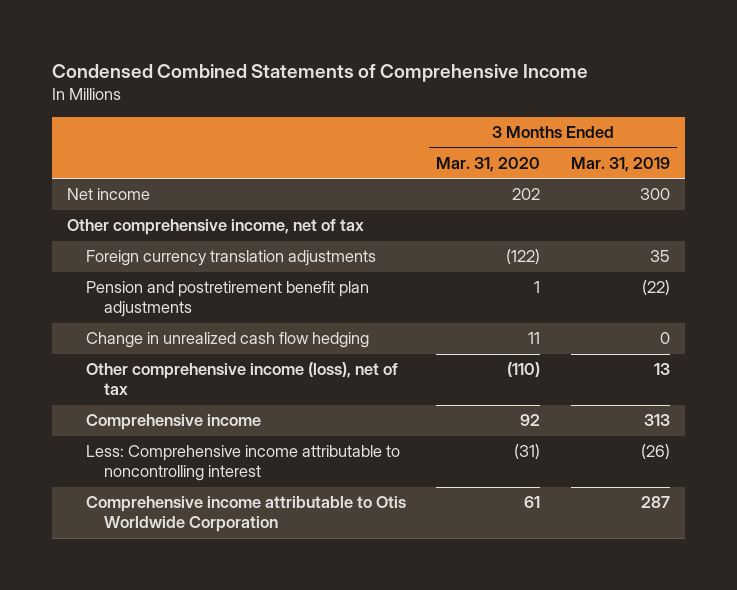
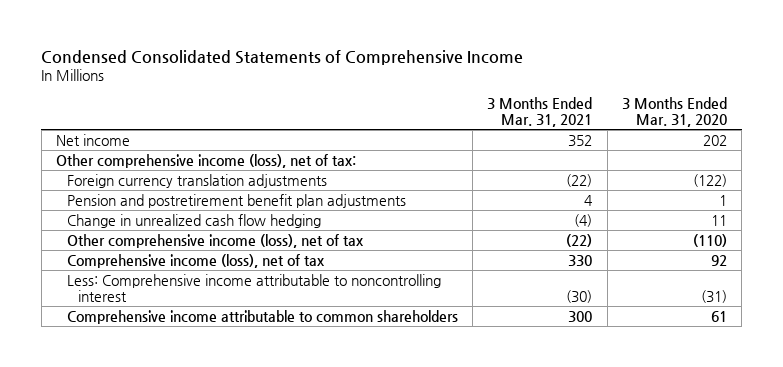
- Condensed Combined Statements of Comprehensive Income
+ Condensed Consolidated Statements of Comprehensive Income
- | 3 Months Ended Mar. 31, 2020 | 3 Months Ended Mar. 31, 2019
+ | 3 Months Ended Mar. 31, 2021 | 3 Months Ended Mar. 31, 2020
- Other comprehensive income, net of tax
+ Other comprehensive income (loss), net of tax:
- Comprehensive income | 92 | 313
+ Comprehensive income (loss), net of tax | 330 | 92
- Comprehensive income attributable to Otis Worldwide Corporation | 61 | 287
+ Comprehensive income attributable to common shareholders | 300 | 61

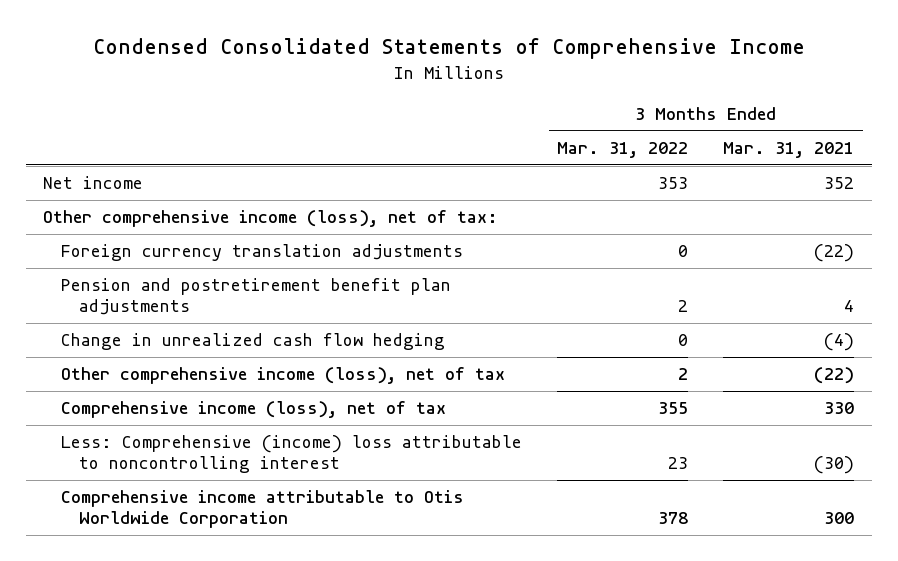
- | 3 Months Ended Mar. 31, 2021 | 3 Months Ended Mar. 31, 2020
+ | 3 Months Ended Mar. 31, 2022 | 3 Months Ended Mar. 31, 2021
- Less: Comprehensive income attributable to noncontrolling interest | (30) | (31)
- Comprehensive income attributable to common shareholders | 300 | 61
+ Less: Comprehensive (income) loss attributable to noncontrolling interest | 23 | (30)
+ Comprehensive income attributable to Otis Worldwide Corporation | 378 | 300

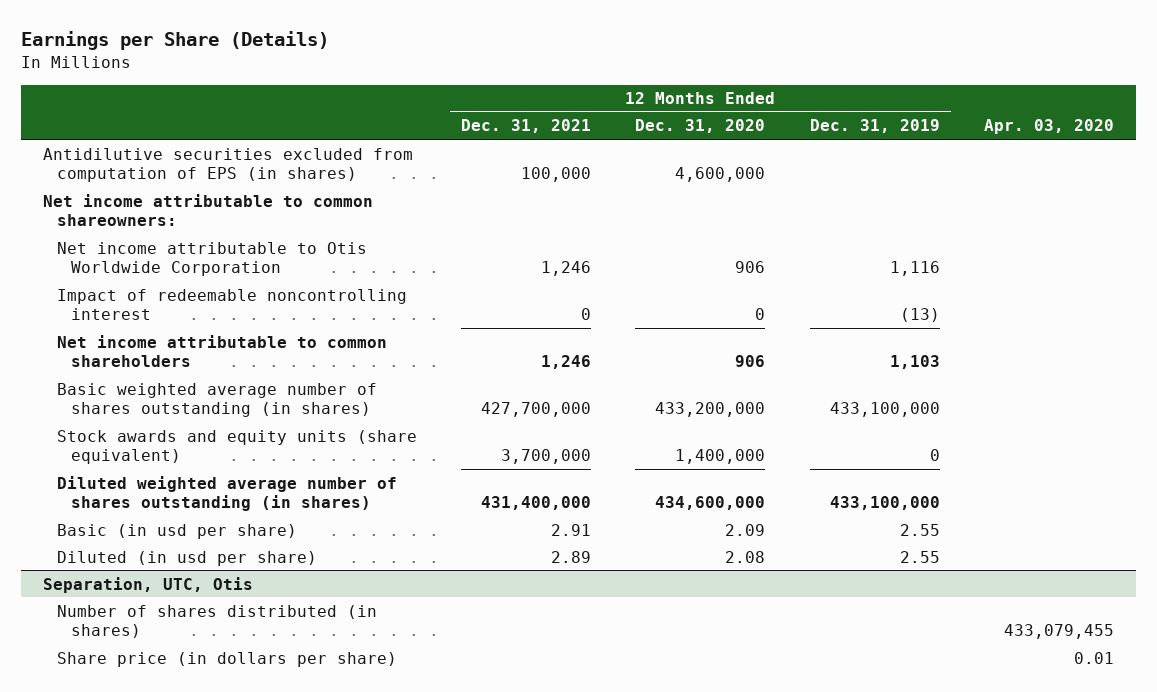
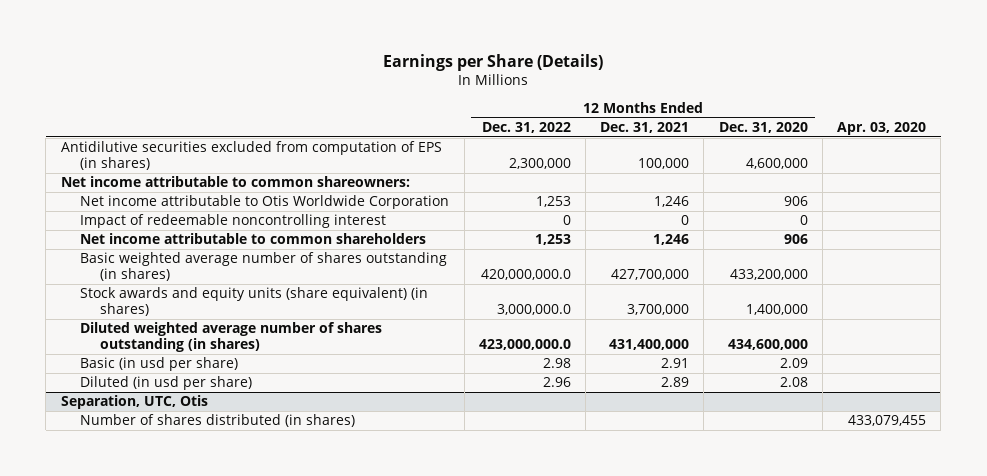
- | 12 Months Ended Dec. 31, 2021 | 12 Months Ended Dec. 31, 2020 | 12 Months Ended Dec. 31, 2019 | Apr. 03, 2020
+ | 12 Months Ended Dec. 31, 2022 | 12 Months Ended Dec. 31, 2021 | 12 Months Ended Dec. 31, 2020 | Apr. 03, 2020
- Stock awards and equity units (share equivalent) | 3,700,000 | 1,400,000 | 0 |
+ Stock awards and equity units (share equivalent) (in shares) | 3,000,000.0 | 3,700,000 | 1,400,000 |
@ Separation, UTC, Otis
- Share price (in dollars per share) | | | | 0.01

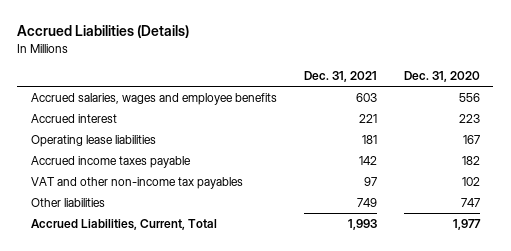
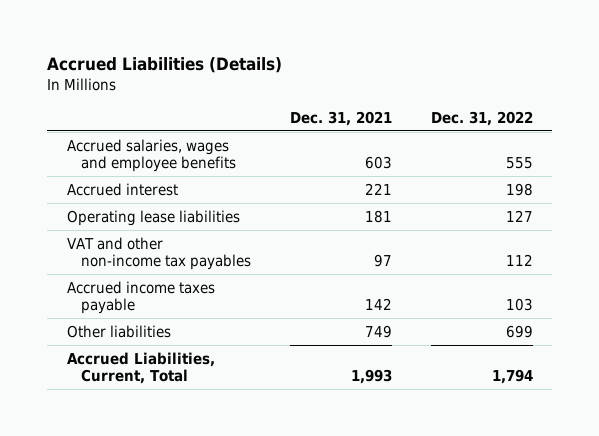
- | Dec. 31, 2021 | Dec. 31, 2020
+ | Dec. 31, 2021 | Dec. 31, 2022
moved down: Accrued income taxes payable | 142 | 103

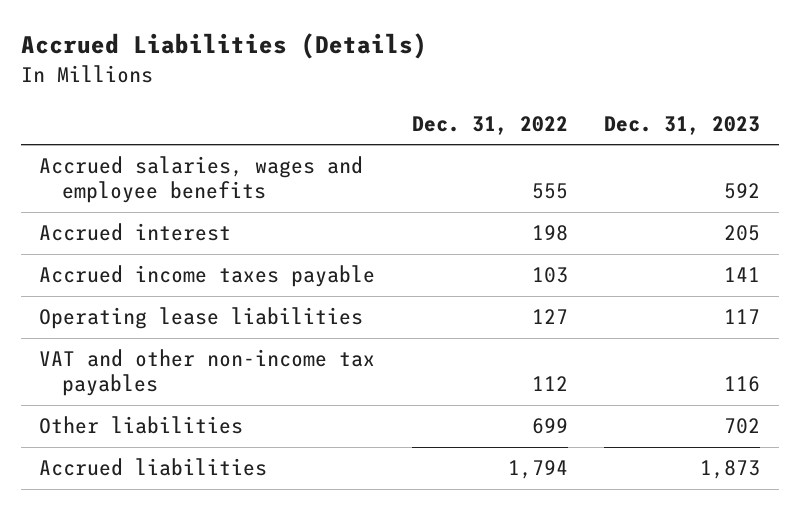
- | Dec. 31, 2021 | Dec. 31, 2022
+ | Dec. 31, 2022 | Dec. 31, 2023
moved up: Accrued income taxes payable | 103 | 141
- Accrued Liabilities, Current, Total | 1,993 | 1,794
+ Accrued liabilities | 1,794 | 1,873

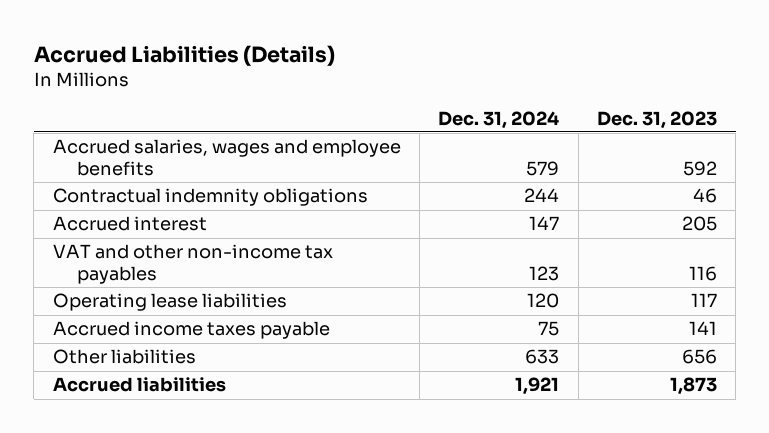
- | Dec. 31, 2022 | Dec. 31, 2023
+ | Dec. 31, 2024 | Dec. 31, 2023
+ Contractual indemnity obligations | 244 | 46
- Other liabilities | 699 | 702
moved down: Operating lease liabilities | 120 | 117
moved down: Accrued income taxes payable | 75 | 141
+ Other liabilities | 633 | 656

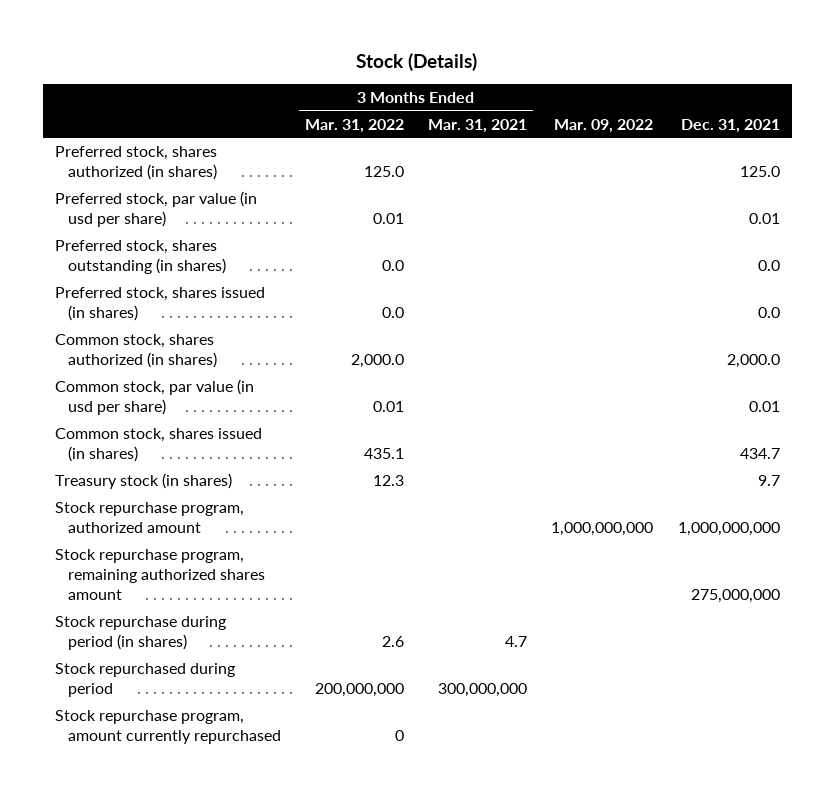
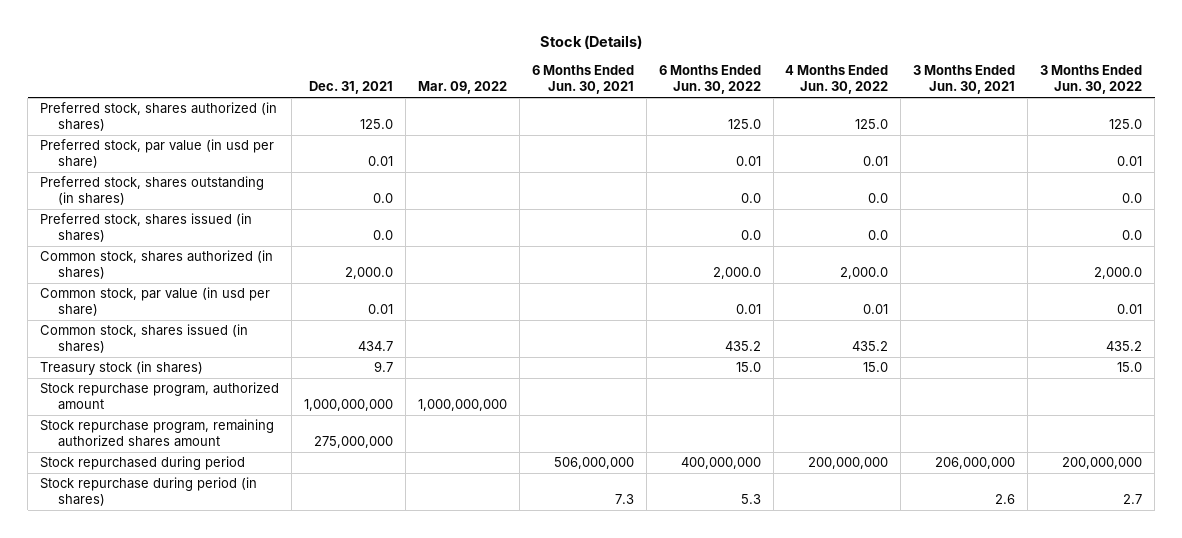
- | 3 Months Ended Mar. 31, 2022 | 3 Months Ended Mar. 31, 2021 | Mar. 09, 2022 | Dec. 31, 2021
+ | Dec. 31, 2021 | Mar. 09, 2022 | 6 Months Ended Jun. 30, 2021 | 6 Months Ended Jun. 30, 2022 | 4 Months Ended Jun. 30, 2022 | 3 Months Ended Jun. 30, 2021 | 3 Months Ended Jun. 30, 2022
- Stock repurchase program, amount currently repurchased | 0 | | |
moved down: Stock repurchase during period (in shares) | | | 7.3 | 5.3 | | 2.6 | 2.7

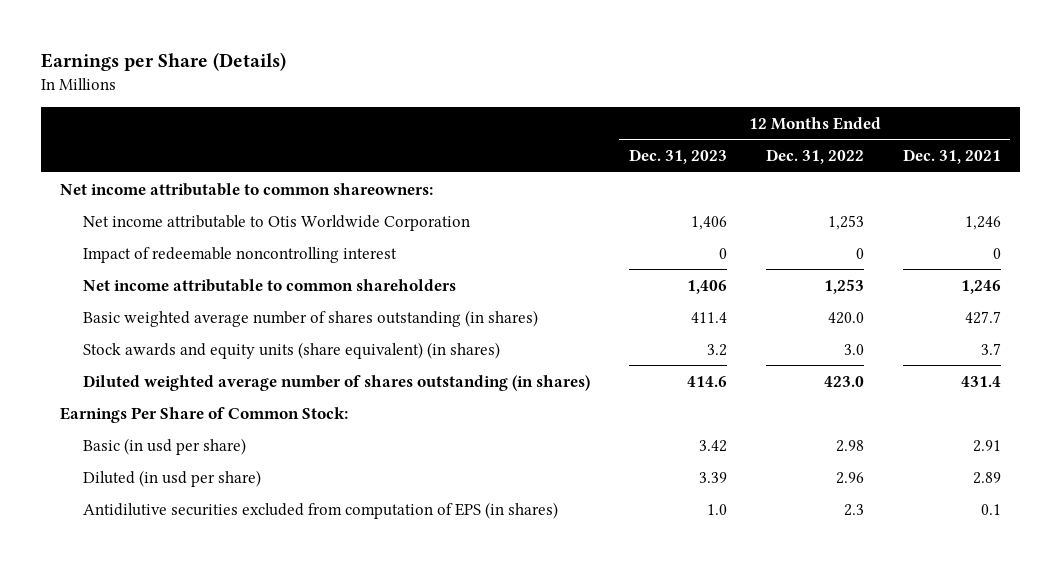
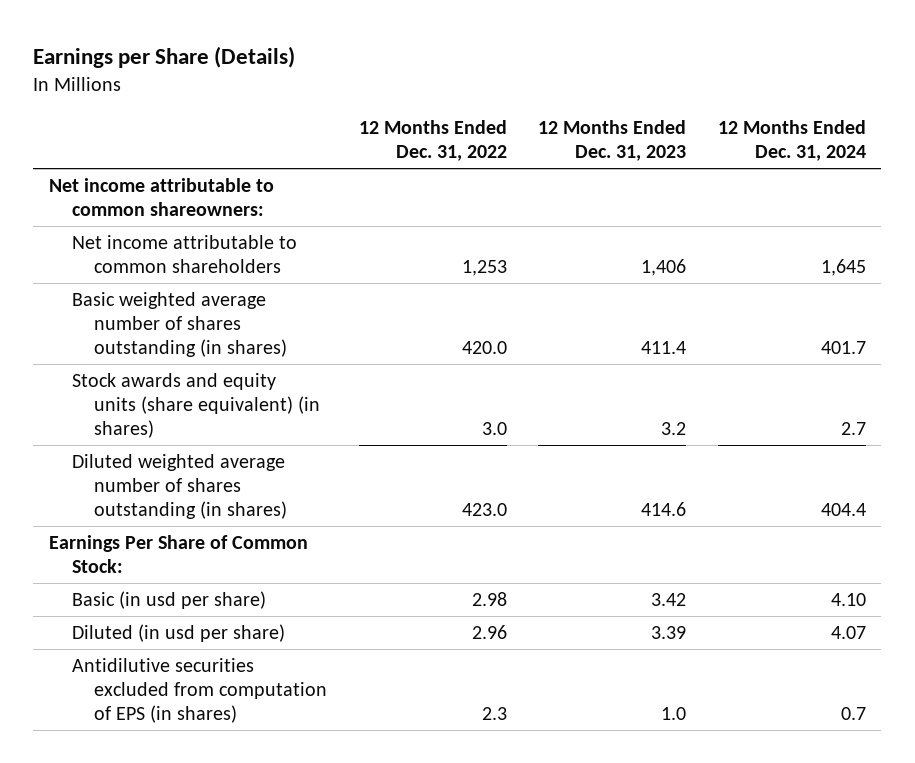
- | 12 Months Ended Dec. 31, 2023 | 12 Months Ended Dec. 31, 2022 | 12 Months Ended Dec. 31, 2021
+ | 12 Months Ended Dec. 31, 2022 | 12 Months Ended Dec. 31, 2023 | 12 Months Ended Dec. 31, 2024
- Net income attributable to Otis Worldwide Corporation | 1,406 | 1,253 | 1,246
- Impact of redeemable noncontrolling interest | 0 | 0 | 0

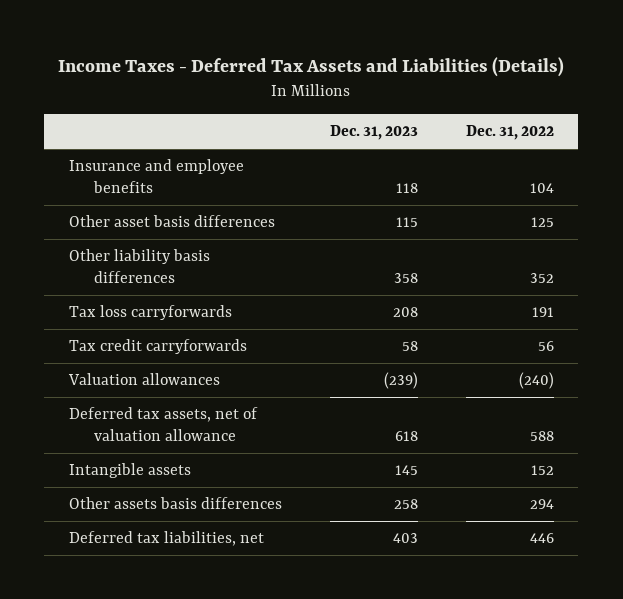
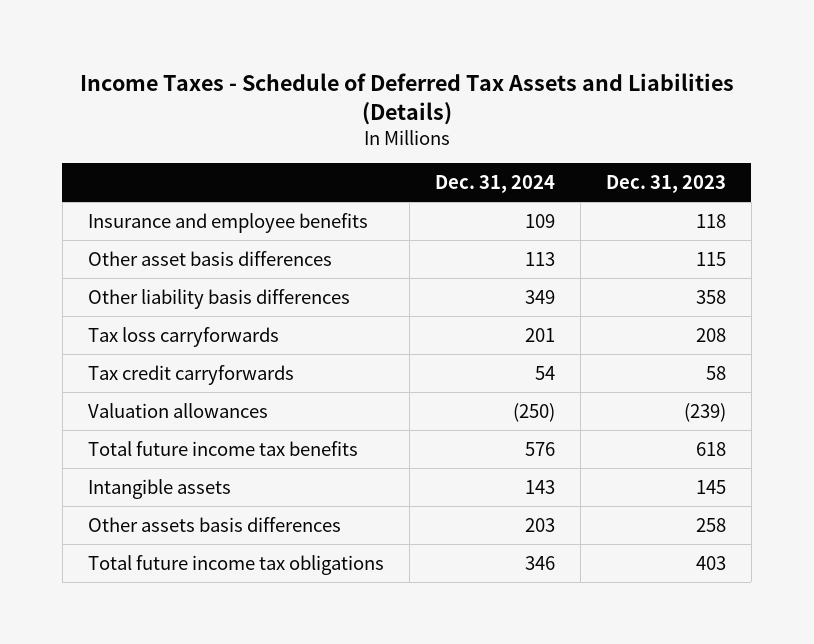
- Income Taxes - Deferred Tax Assets and Liabilities (Details)
+ Income Taxes - Schedule of Deferred Tax Assets and Liabilities (Details)
- | Dec. 31, 2023 | Dec. 31, 2022
+ | Dec. 31, 2024 | Dec. 31, 2023
- Deferred tax assets, net of valuation allowance | 618 | 588
+ Total future income tax benefits | 576 | 618
- Deferred tax liabilities, net | 403 | 446
+ Total future income tax obligations | 346 | 403

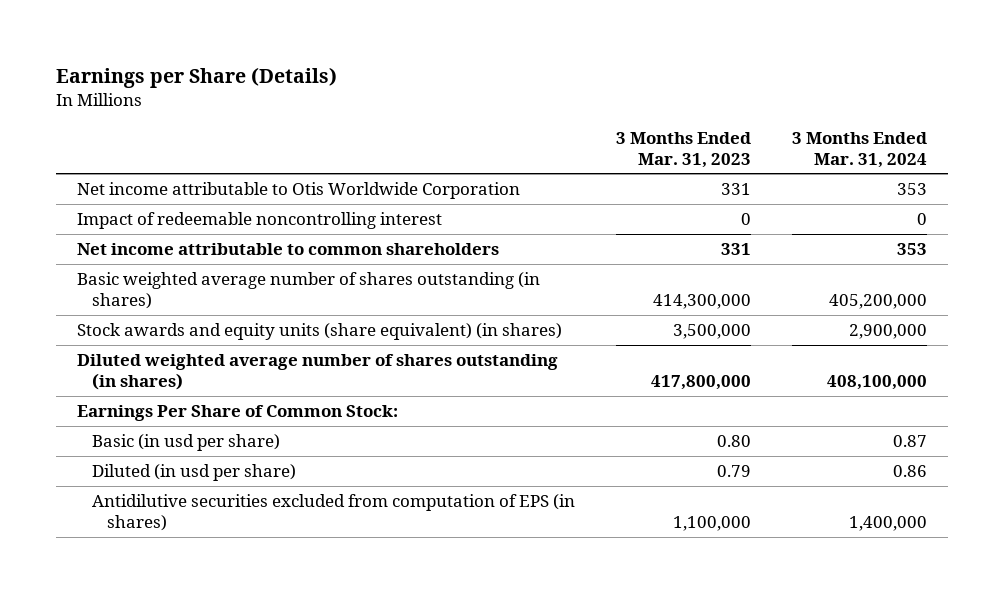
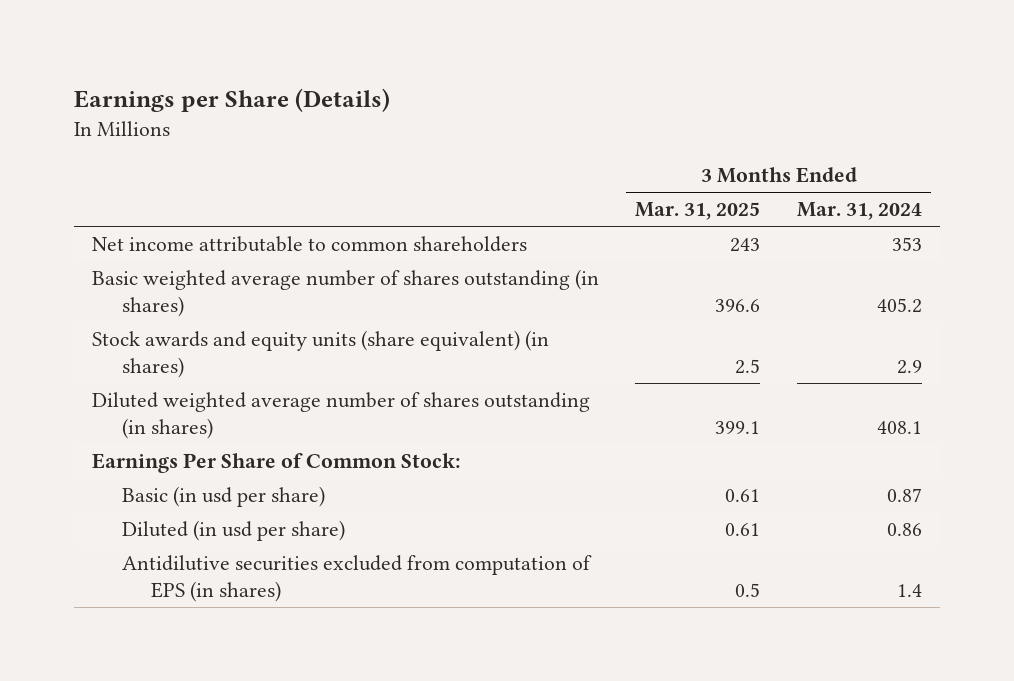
- | 3 Months Ended Mar. 31, 2023 | 3 Months Ended Mar. 31, 2024
+ | 3 Months Ended Mar. 31, 2025 | 3 Months Ended Mar. 31, 2024
- Net income attributable to Otis Worldwide Corporation | 331 | 353
- Impact of redeemable noncontrolling interest | 0 | 0
- Basic weighted average number of shares outstanding (in shares) | 414,300,000 | 405,200,000
- Stock awards and equity units (share equivalent) (in shares) | 3,500,000 | 2,900,000
- Diluted weighted average number of shares outstanding (in shares) | 417,800,000 | 408,100,000
+ Basic weighted average number of shares outstanding (in shares) | 396.6 | 405.2
+ Stock awards and equity units (share equivalent) (in shares) | 2.5 | 2.9
+ Diluted weighted average number of shares outstanding (in shares) | 399.1 | 408.1
- Antidilutive securities excluded from computation of EPS (in shares) | 1,100,000 | 1,400,000
+ Antidilutive securities excluded from computation of EPS (in shares) | 0.5 | 1.4

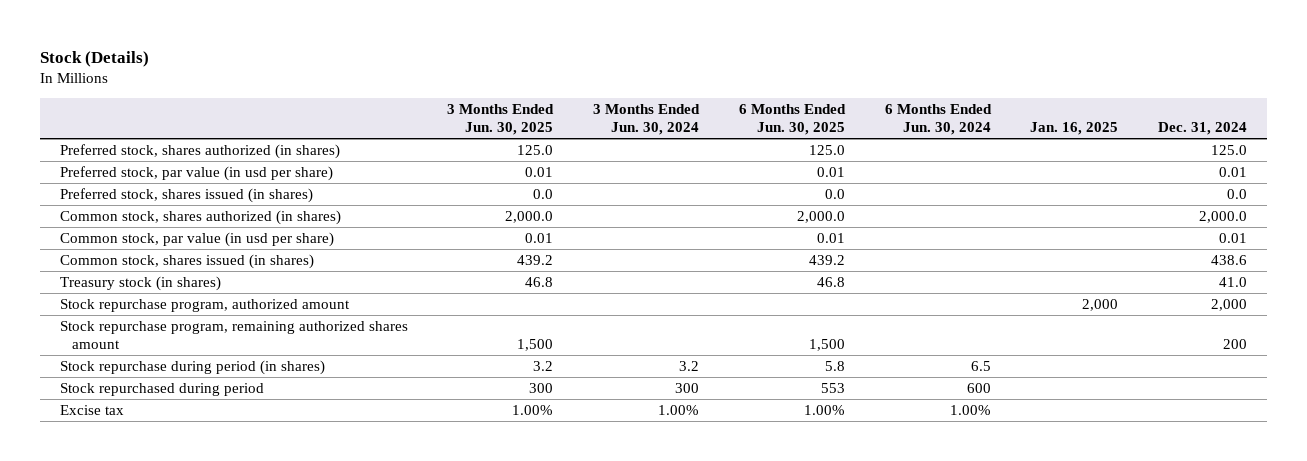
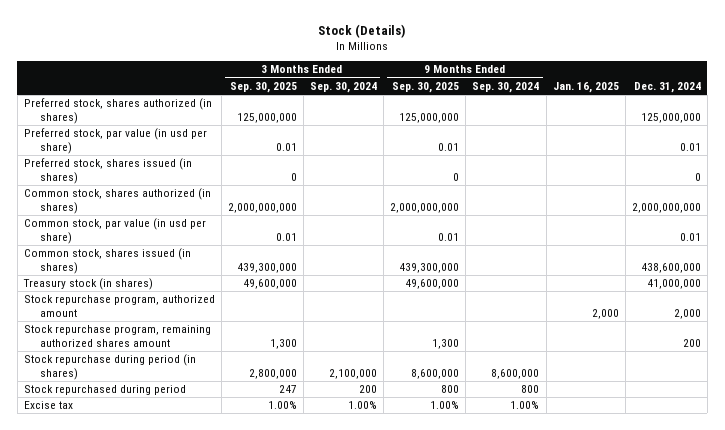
- | 3 Months Ended Jun. 30, 2025 | 3 Months Ended Jun. 30, 2024 | 6 Months Ended Jun. 30, 2025 | 6 Months Ended Jun. 30, 2024 | Jan. 16, 2025 | Dec. 31, 2024
+ | 3 Months Ended Sep. 30, 2025 | 3 Months Ended Sep. 30, 2024 | 9 Months Ended Sep. 30, 2025 | 9 Months Ended Sep. 30, 2024 | Jan. 16, 2025 | Dec. 31, 2024
- Preferred stock, shares authorized (in shares) | 125.0 | | 125.0 | | | 125.0
+ Preferred stock, shares authorized (in shares) | 125,000,000 | | 125,000,000 | | | 125,000,000
- Preferred stock, shares issued (in shares) | 0.0 | | 0.0 | | | 0.0
- Common stock, shares authorized (in shares) | 2,000.0 | | 2,000.0 | | | 2,000.0
+ Preferred stock, shares issued (in shares) | 0 | | 0 | | | 0
+ Common stock, shares authorized (in shares) | 2,000,000,000 | | 2,000,000,000 | | | 2,000,000,000
- Common stock, shares issued (in shares) | 439.2 | | 439.2 | | | 438.6
- Treasury stock (in shares) | 46.8 | | 46.8 | | | 41.0
+ Common stock, shares issued (in shares) | 439,300,000 | | 439,300,000 | | | 438,600,000
+ Treasury stock (in shares) | 49,600,000 | | 49,600,000 | | | 41,000,000

